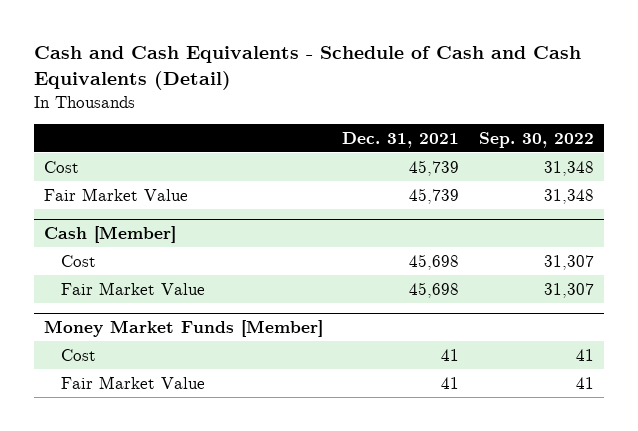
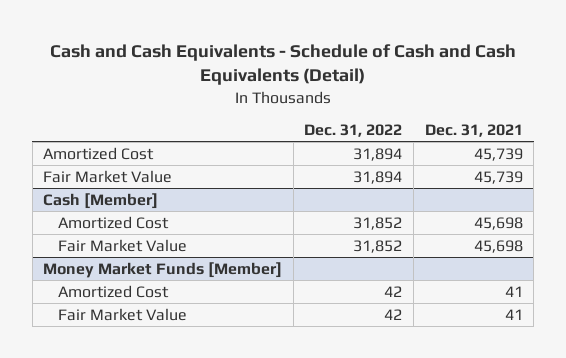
- | Dec. 31, 2021 | Sep. 30, 2022
+ | Dec. 31, 2022 | Dec. 31, 2021
- Cost | 45,739 | 31,348
+ Amortized Cost | 31,894 | 45,739
@ Cash [Member]
- Cost | 45,698 | 31,307
+ Amortized Cost | 31,852 | 45,698
@ Money Market Funds [Member]
- Cost | 41 | 41
+ Amortized Cost | 42 | 41

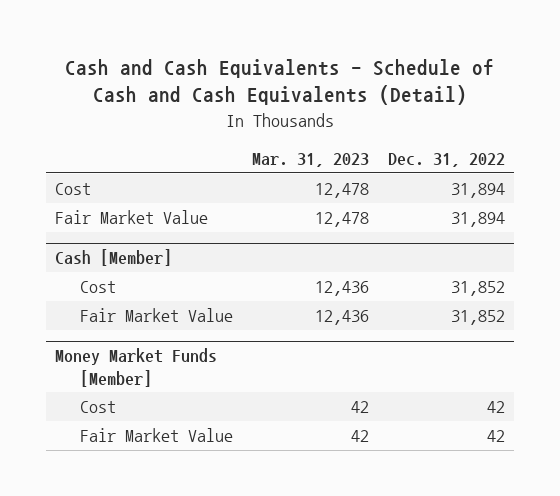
- | Dec. 31, 2022 | Dec. 31, 2021
+ | Mar. 31, 2023 | Dec. 31, 2022
- Amortized Cost | 31,894 | 45,739
+ Cost | 12,478 | 31,894
@ Cash [Member]
- Amortized Cost | 31,852 | 45,698
+ Cost | 12,436 | 31,852
@ Money Market Funds [Member]
- Amortized Cost | 42 | 41
+ Cost | 42 | 42

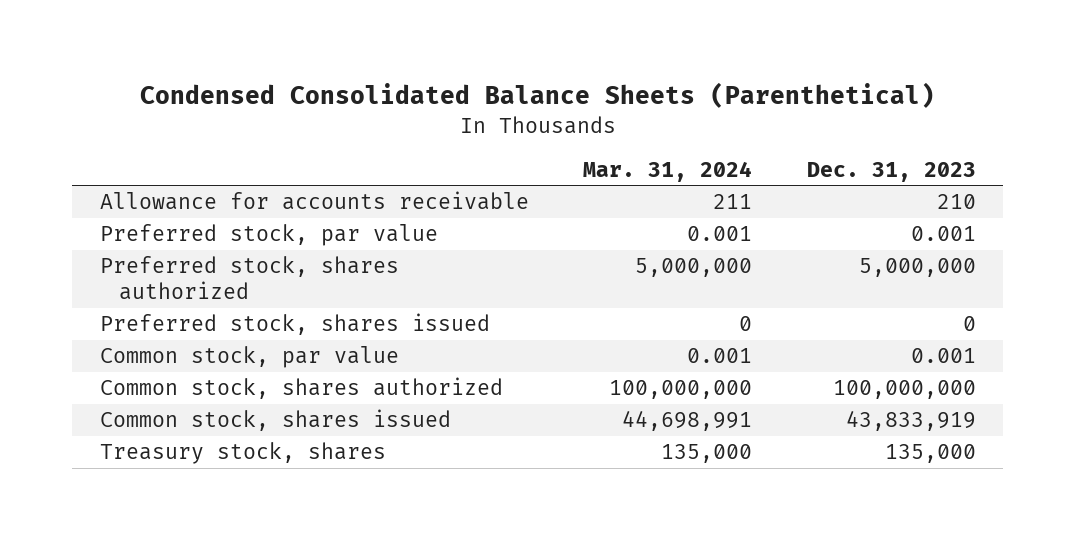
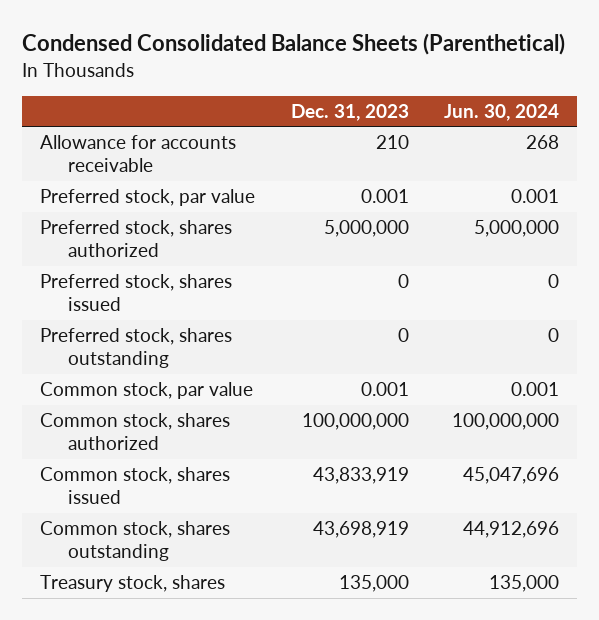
- | Mar. 31, 2024 | Dec. 31, 2023
+ | Dec. 31, 2023 | Jun. 30, 2024
+ Preferred stock, shares outstanding | 0 | 0
+ Common stock, shares outstanding | 43,698,919 | 44,912,696

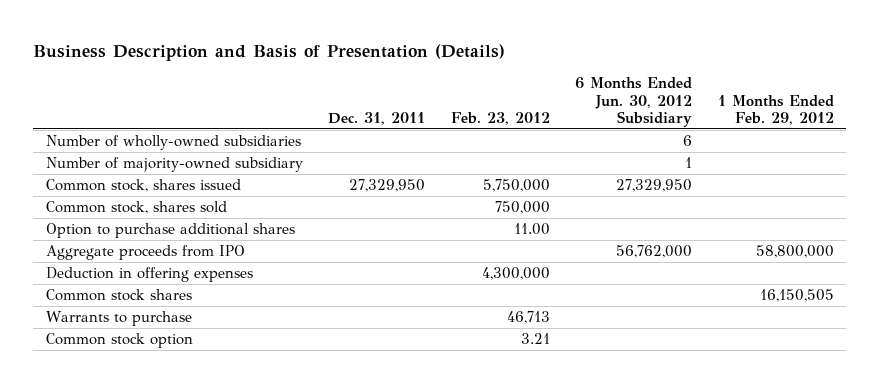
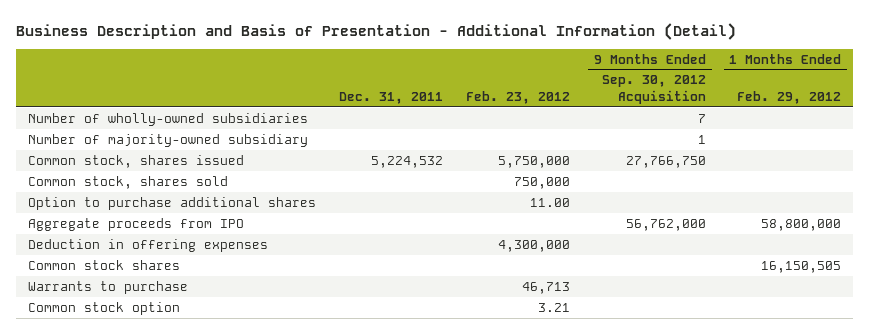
- Business Description and Basis of Presentation (Details)
+ Business Description and Basis of Presentation - Additional Information (Detail)
- | Dec. 31, 2011 | Feb. 23, 2012 | 6 Months Ended Jun. 30, 2012 Subsidiary | 1 Months Ended Feb. 29, 2012
+ | Dec. 31, 2011 | Feb. 23, 2012 | 9 Months Ended Sep. 30, 2012 Acquisition | 1 Months Ended Feb. 29, 2012
- Common stock, shares issued | 27,329,950 | 5,750,000 | 27,329,950 |
+ Common stock, shares issued | 5,224,532 | 5,750,000 | 27,766,750 |

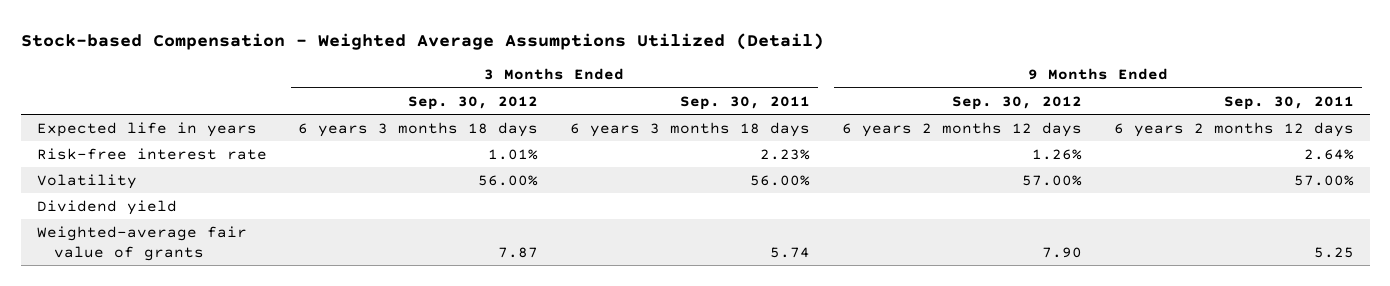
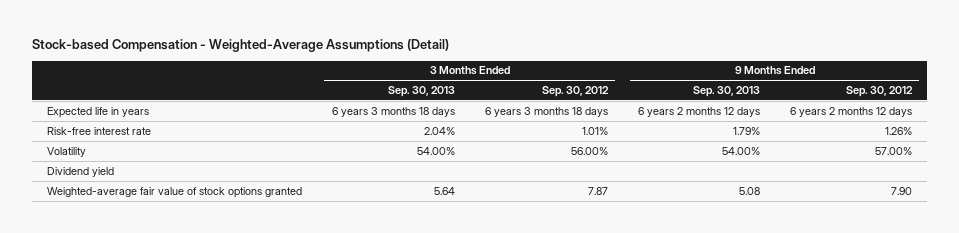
- Stock-based Compensation - Weighted Average Assumptions Utilized (Detail)
+ Stock-based Compensation - Weighted-Average Assumptions (Detail)
- | 3 Months Ended Sep. 30, 2012 | 3 Months Ended Sep. 30, 2011 | 9 Months Ended Sep. 30, 2012 | 9 Months Ended Sep. 30, 2011
+ | 3 Months Ended Sep. 30, 2013 | 3 Months Ended Sep. 30, 2012 | 9 Months Ended Sep. 30, 2013 | 9 Months Ended Sep. 30, 2012
- Weighted-average fair value of grants | 7.87 | 5.74 | 7.90 | 5.25
+ Weighted-average fair value of stock options granted | 5.64 | 7.87 | 5.08 | 7.90

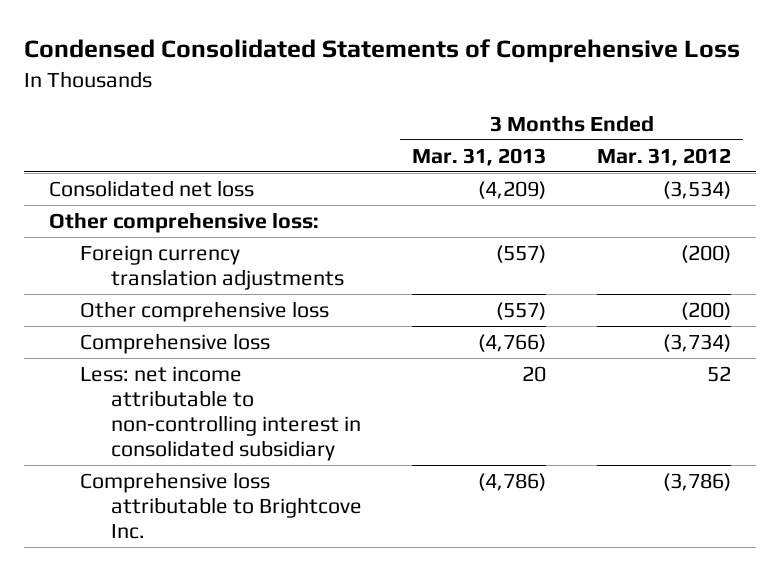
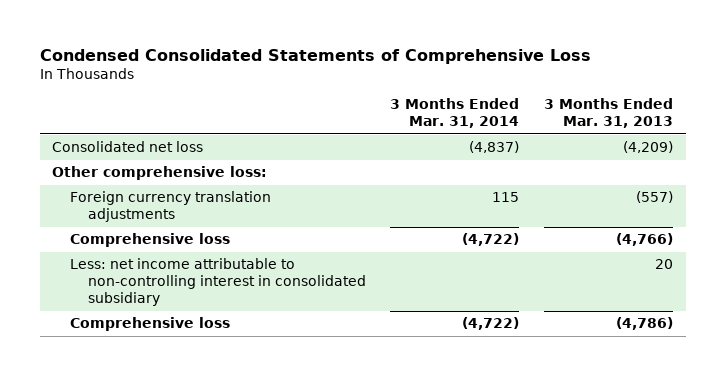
- | 3 Months Ended Mar. 31, 2013 | 3 Months Ended Mar. 31, 2012
+ | 3 Months Ended Mar. 31, 2014 | 3 Months Ended Mar. 31, 2013
- Other comprehensive loss | (557) | (200)
- Comprehensive loss attributable to Brightcove Inc. | (4,786) | (3,786)
+ Comprehensive loss | (4,722) | (4,786)

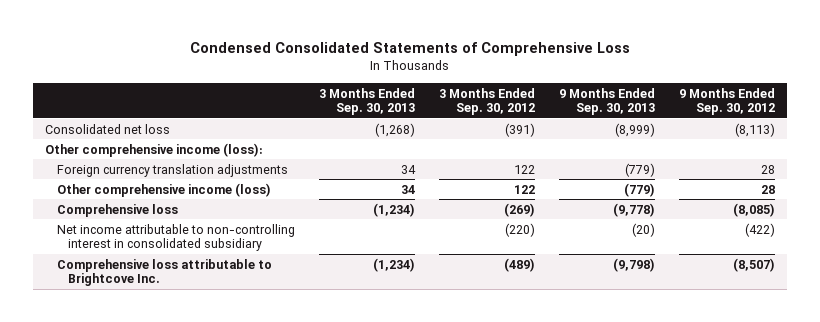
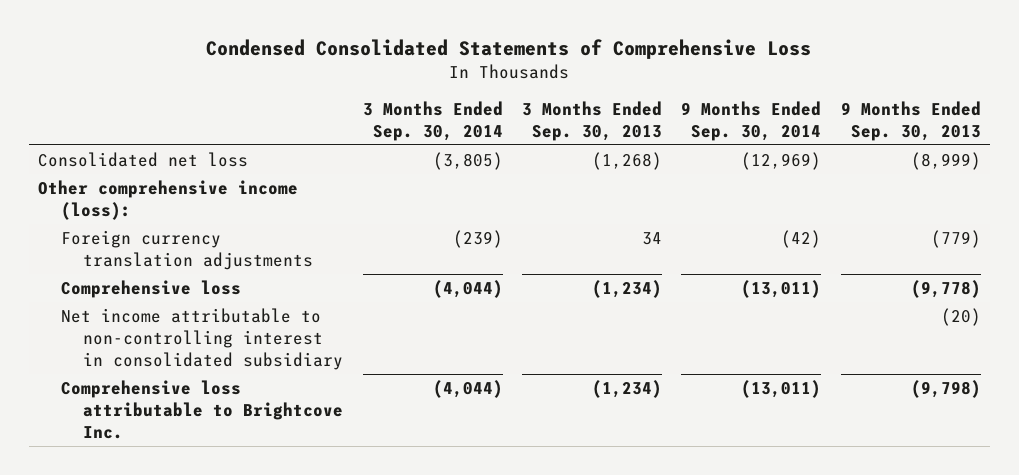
- | 3 Months Ended Sep. 30, 2013 | 3 Months Ended Sep. 30, 2012 | 9 Months Ended Sep. 30, 2013 | 9 Months Ended Sep. 30, 2012
+ | 3 Months Ended Sep. 30, 2014 | 3 Months Ended Sep. 30, 2013 | 9 Months Ended Sep. 30, 2014 | 9 Months Ended Sep. 30, 2013
- Other comprehensive income (loss) | 34 | 122 | (779) | 28

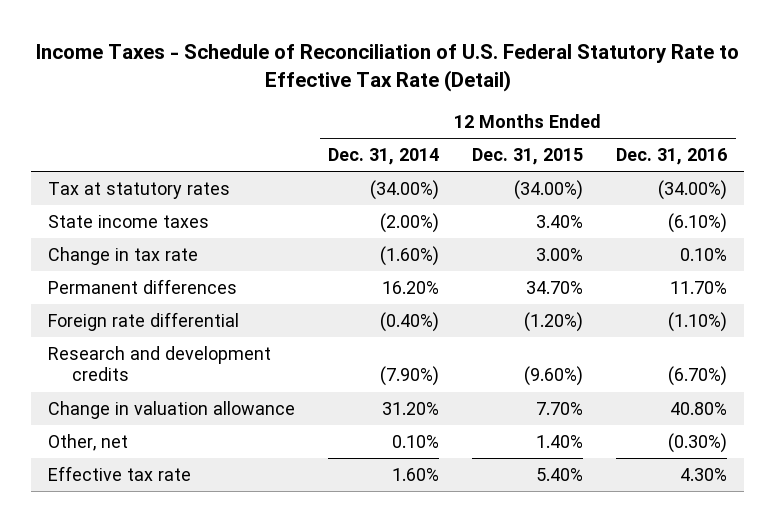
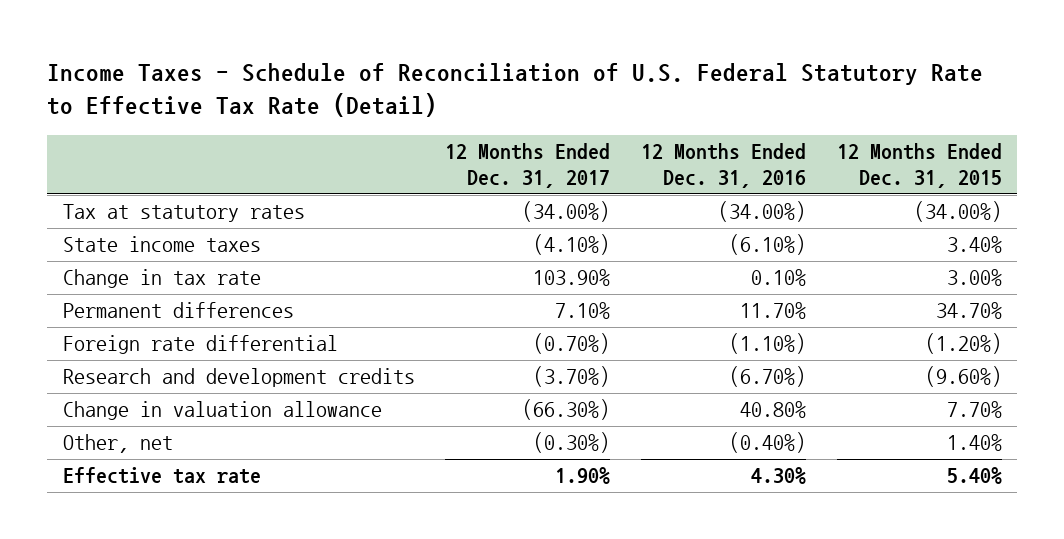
- | 12 Months Ended Dec. 31, 2014 | 12 Months Ended Dec. 31, 2015 | 12 Months Ended Dec. 31, 2016
+ | 12 Months Ended Dec. 31, 2017 | 12 Months Ended Dec. 31, 2016 | 12 Months Ended Dec. 31, 2015
- Other, net | 0.10% | 1.40% | (0.30%)
+ Other, net | (0.30%) | (0.40%) | 1.40%

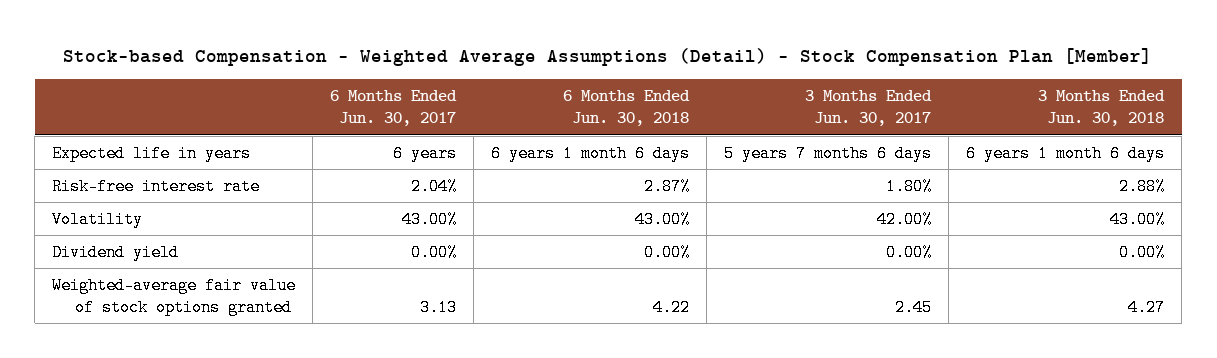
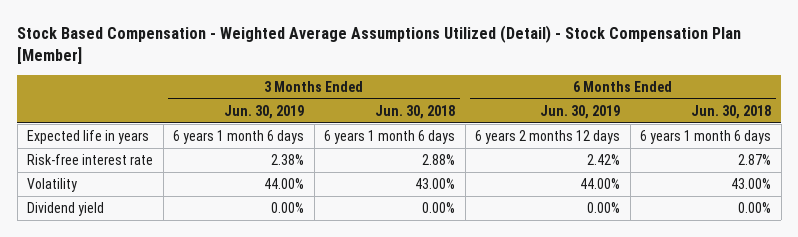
- Stock-based Compensation - Weighted Average Assumptions (Detail) - Stock Compensation Plan [Member]
+ Stock Based Compensation - Weighted Average Assumptions Utilized (Detail) - Stock Compensation Plan [Member]
- | 6 Months Ended Jun. 30, 2017 | 6 Months Ended Jun. 30, 2018 | 3 Months Ended Jun. 30, 2017 | 3 Months Ended Jun. 30, 2018
+ | 3 Months Ended Jun. 30, 2019 | 3 Months Ended Jun. 30, 2018 | 6 Months Ended Jun. 30, 2019 | 6 Months Ended Jun. 30, 2018
- Weighted-average fair value of stock options granted | 3.13 | 4.22 | 2.45 | 4.27

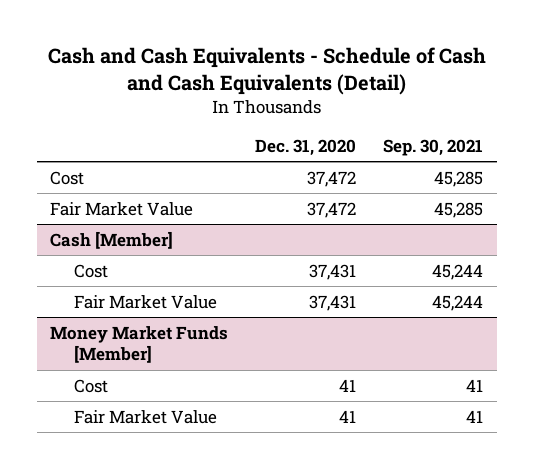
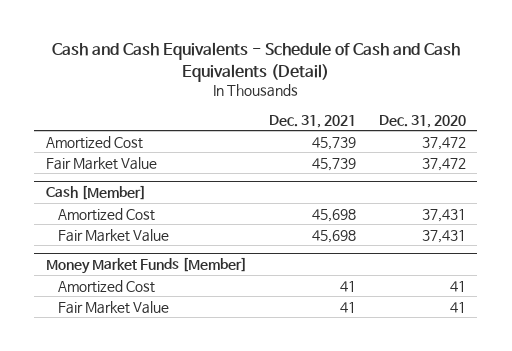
- | Dec. 31, 2020 | Sep. 30, 2021
+ | Dec. 31, 2021 | Dec. 31, 2020
- Cost | 37,472 | 45,285
+ Amortized Cost | 45,739 | 37,472
@ Cash [Member]
- Cost | 37,431 | 45,244
+ Amortized Cost | 45,698 | 37,431
@ Money Market Funds [Member]
- Cost | 41 | 41
+ Amortized Cost | 41 | 41

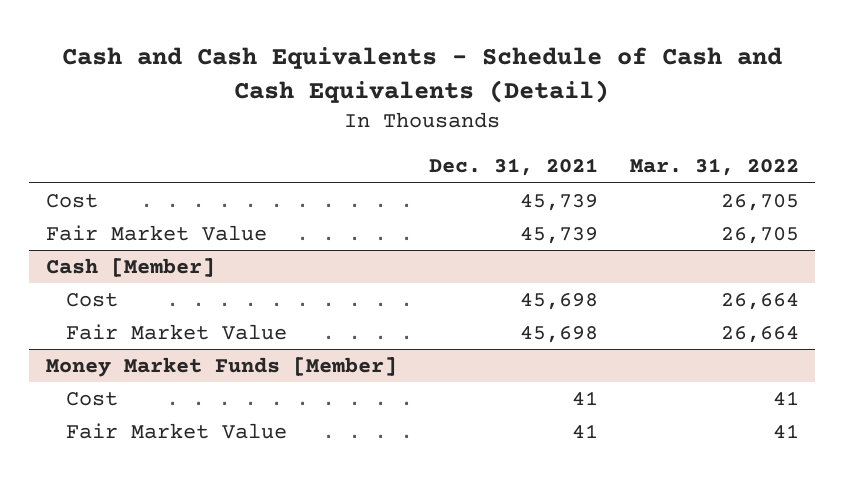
- | Dec. 31, 2021 | Dec. 31, 2020
+ | Dec. 31, 2021 | Mar. 31, 2022
- Amortized Cost | 45,739 | 37,472
+ Cost | 45,739 | 26,705
@ Cash [Member]
- Amortized Cost | 45,698 | 37,431
+ Cost | 45,698 | 26,664
@ Money Market Funds [Member]
- Amortized Cost | 41 | 41
+ Cost | 41 | 41

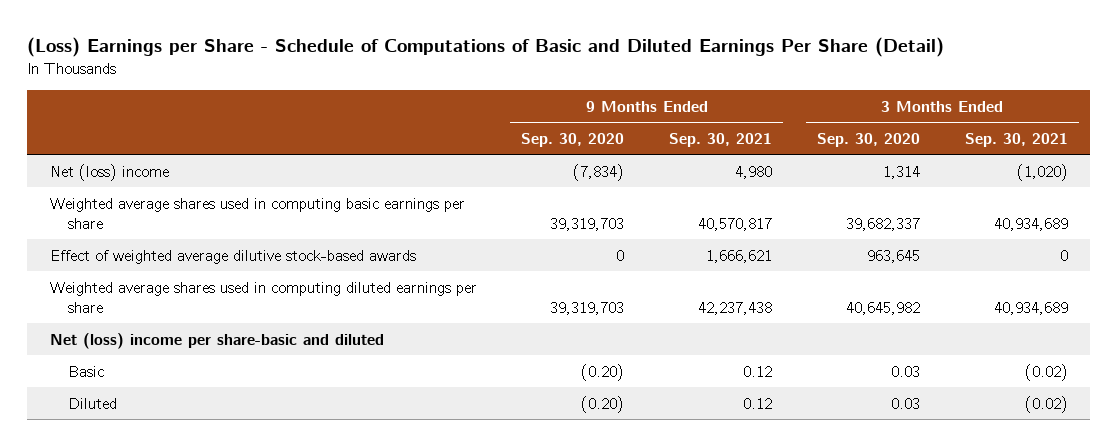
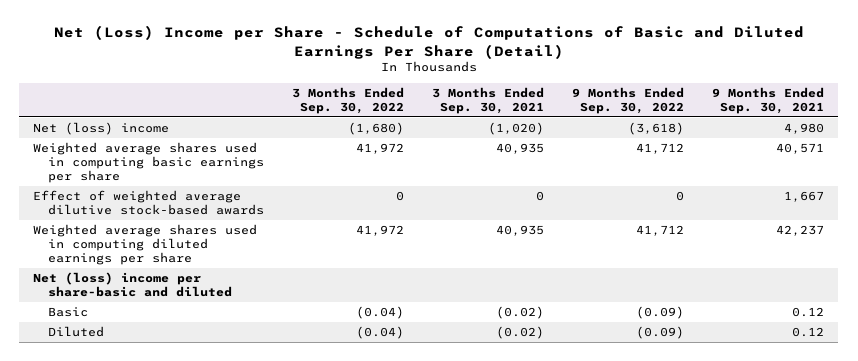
- (Loss) Earnings per Share - Schedule of Computations of Basic and Diluted Earnings Per Share (Detail)
+ Net (Loss) Income per Share - Schedule of Computations of Basic and Diluted Earnings Per Share (Detail)
- | 9 Months Ended Sep. 30, 2020 | 9 Months Ended Sep. 30, 2021 | 3 Months Ended Sep. 30, 2020 | 3 Months Ended Sep. 30, 2021
+ | 3 Months Ended Sep. 30, 2022 | 3 Months Ended Sep. 30, 2021 | 9 Months Ended Sep. 30, 2022 | 9 Months Ended Sep. 30, 2021
- Weighted average shares used in computing basic earnings per share | 39,319,703 | 40,570,817 | 39,682,337 | 40,934,689
- Effect of weighted average dilutive stock-based awards | 0 | 1,666,621 | 963,645 | 0
- Weighted average shares used in computing diluted earnings per share | 39,319,703 | 42,237,438 | 40,645,982 | 40,934,689
+ Weighted average shares used in computing basic earnings per share | 41,972 | 40,935 | 41,712 | 40,571
+ Effect of weighted average dilutive stock-based awards | 0 | 0 | 0 | 1,667
+ Weighted average shares used in computing diluted earnings per share | 41,972 | 40,935 | 41,712 | 42,237

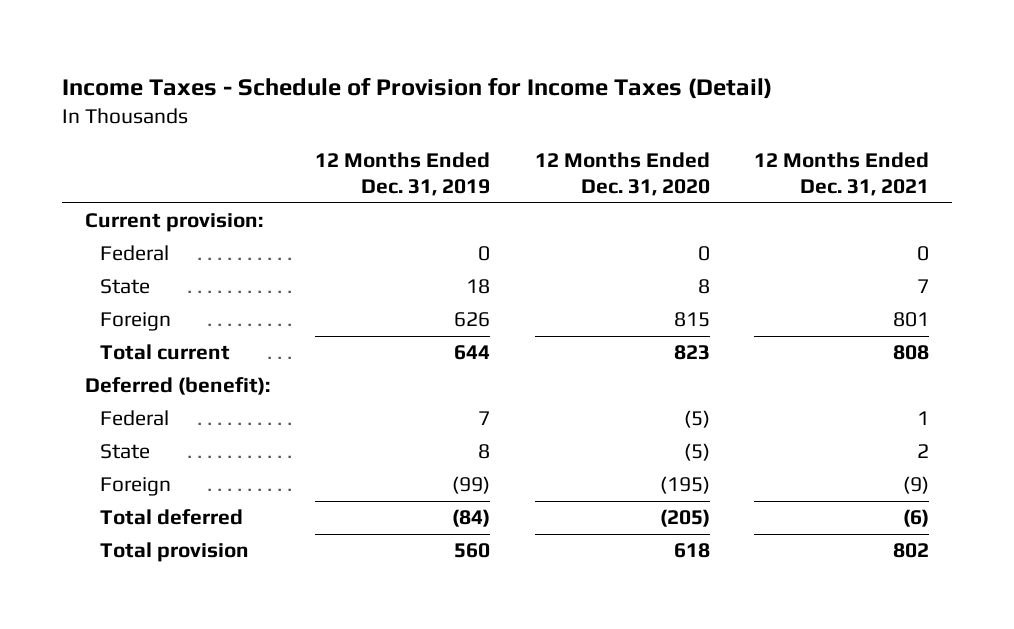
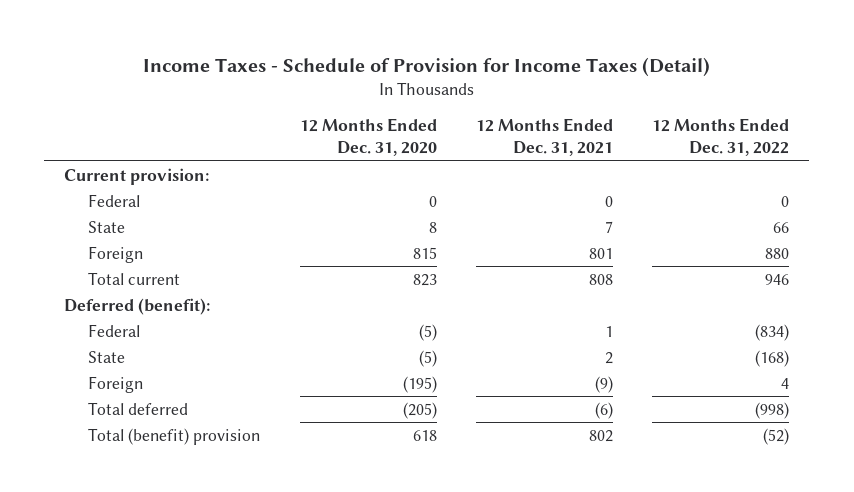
- | 12 Months Ended Dec. 31, 2019 | 12 Months Ended Dec. 31, 2020 | 12 Months Ended Dec. 31, 2021
+ | 12 Months Ended Dec. 31, 2020 | 12 Months Ended Dec. 31, 2021 | 12 Months Ended Dec. 31, 2022
- Total provision | 560 | 618 | 802
+ Total (benefit) provision | 618 | 802 | (52)

